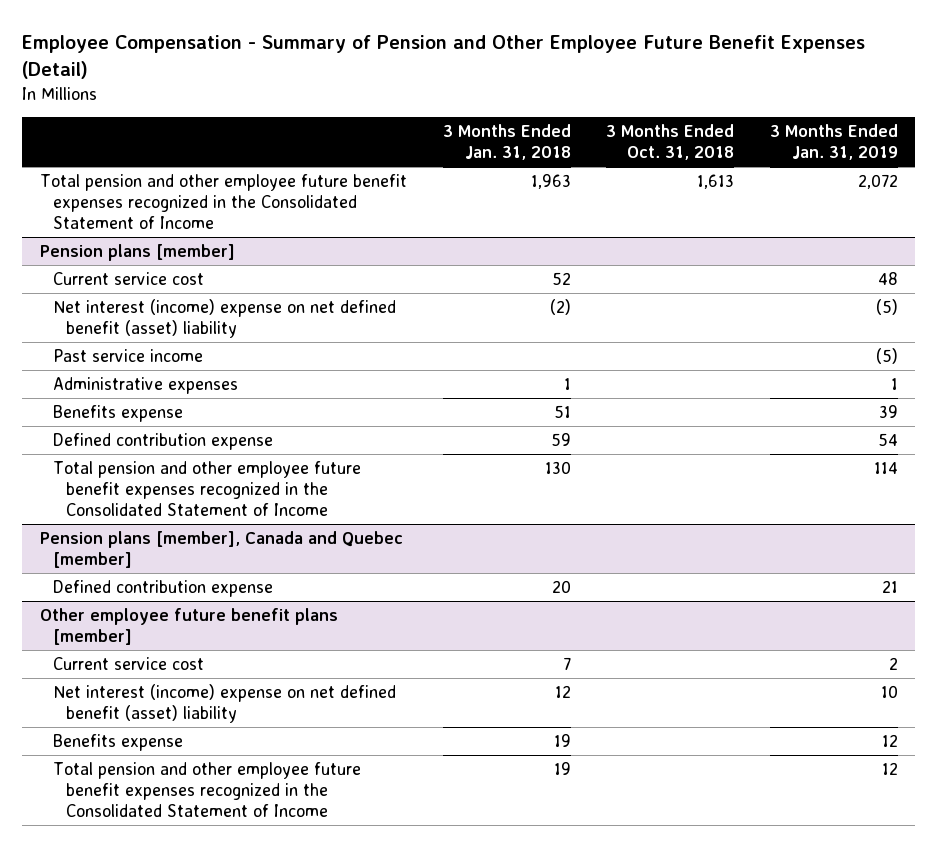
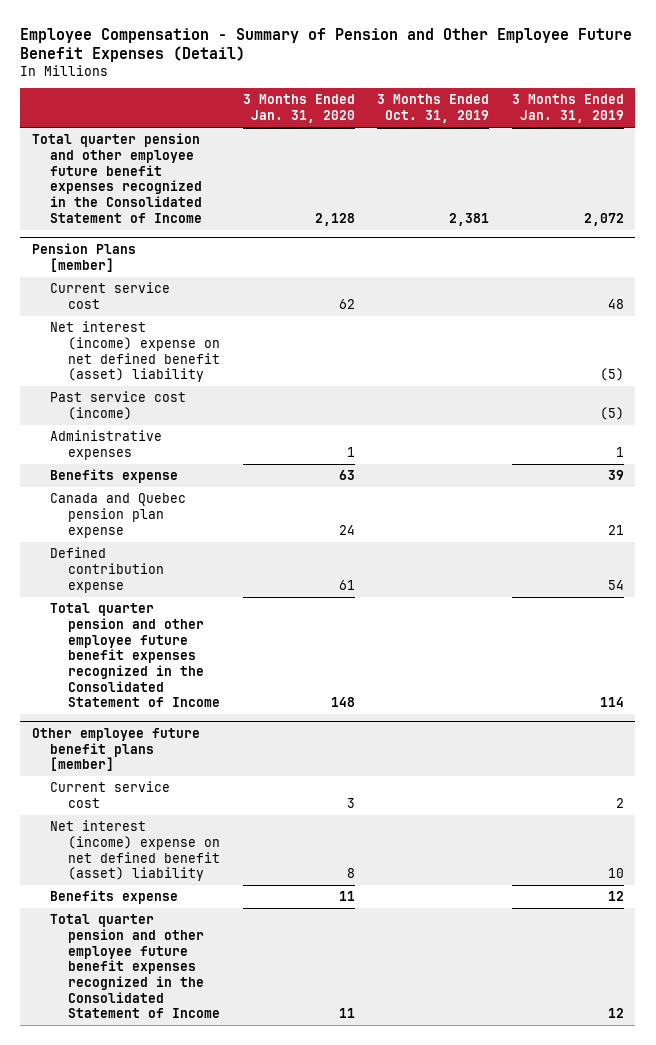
- | 3 Months Ended Jan. 31, 2018 | 3 Months Ended Oct. 31, 2018 | 3 Months Ended Jan. 31, 2019
+ | 3 Months Ended Jan. 31, 2020 | 3 Months Ended Oct. 31, 2019 | 3 Months Ended Jan. 31, 2019
- Total pension and other employee future benefit expenses recognized in the Consolidated Statement of Income | 1,963 | 1,613 | 2,072
- Pension plans [member]
+ Total quarter pension and other employee future benefit expenses recognized in the Consolidated Statement of Income | 2,128 | 2,381 | 2,072
+ Pension Plans [member]
- Past service income | | | (5)
+ Past service cost (income) | | | (5)
+ Canada and Quebec pension plan expense | 24 | | 21
- Total pension and other employee future benefit expenses recognized in the Consolidated Statement of Income | 130 | | 114
- Pension plans [member], Canada and Quebec [member]
- Defined contribution expense | 20 | | 21
+ Total quarter pension and other employee future benefit expenses recognized in the Consolidated Statement of Income | 148 | | 114
@ Other employee future benefit plans [member]
- Total pension and other employee future benefit expenses recognized in the Consolidated Statement of Income | 19 | | 12
+ Total quarter pension and other employee future benefit expenses recognized in the Consolidated Statement of Income | 11 | | 12

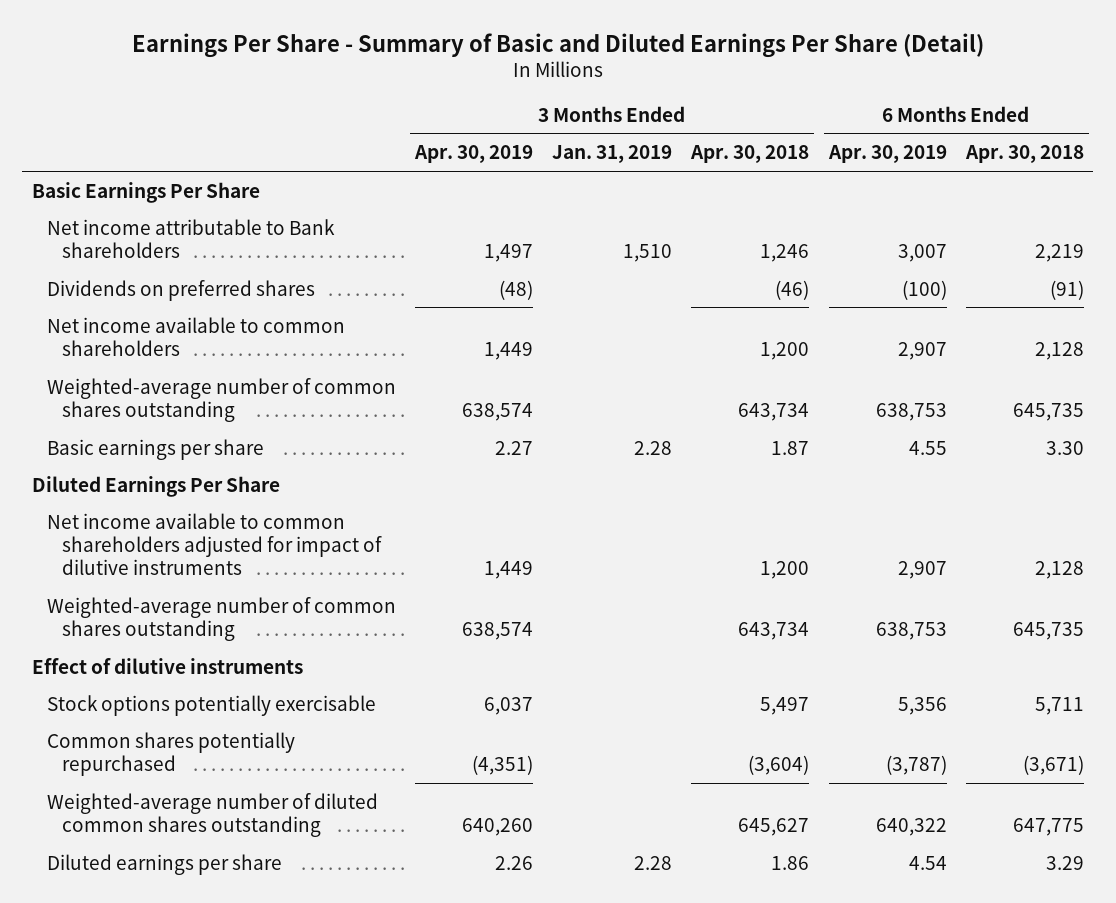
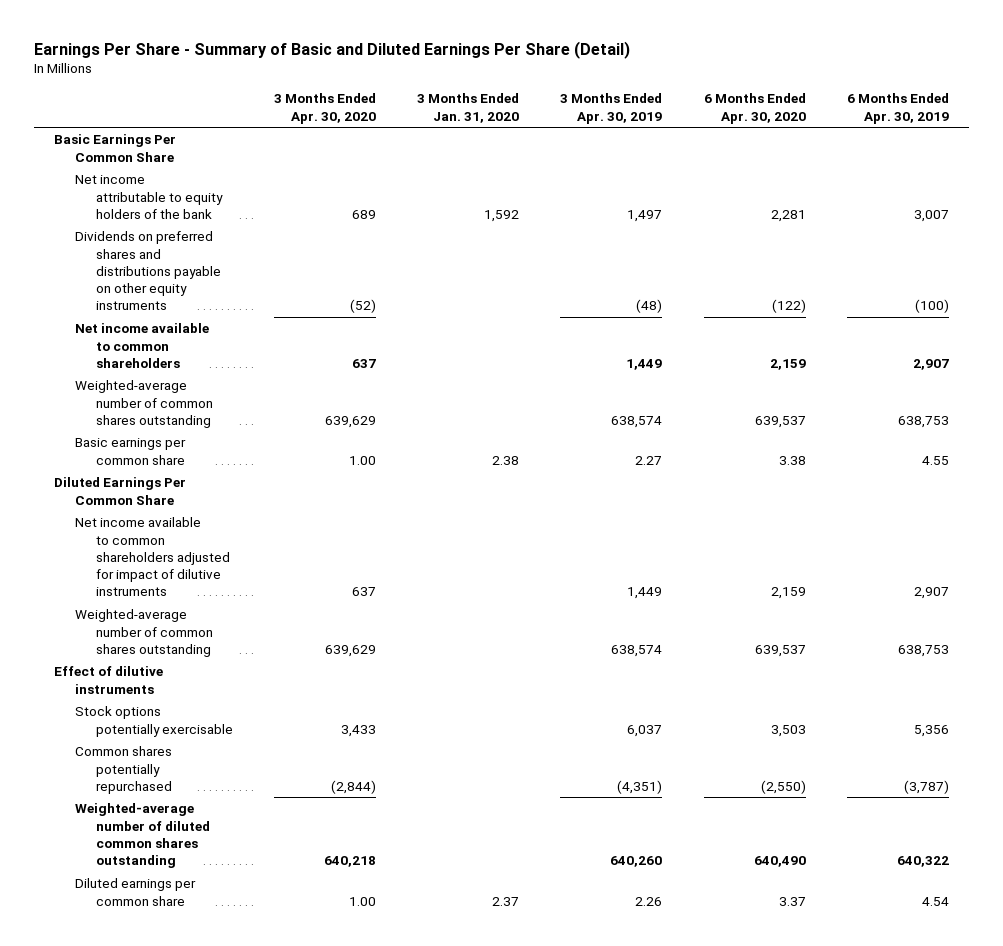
- | 3 Months Ended Apr. 30, 2019 | 3 Months Ended Jan. 31, 2019 | 3 Months Ended Apr. 30, 2018 | 6 Months Ended Apr. 30, 2019 | 6 Months Ended Apr. 30, 2018
+ | 3 Months Ended Apr. 30, 2020 | 3 Months Ended Jan. 31, 2020 | 3 Months Ended Apr. 30, 2019 | 6 Months Ended Apr. 30, 2020 | 6 Months Ended Apr. 30, 2019
- Basic Earnings Per Share
- Net income attributable to Bank shareholders | 1,497 | 1,510 | 1,246 | 3,007 | 2,219
- Dividends on preferred shares | (48) | | (46) | (100) | (91)
+ Basic Earnings Per Common Share
+ Net income attributable to equity holders of the bank | 689 | 1,592 | 1,497 | 2,281 | 3,007
+ Dividends on preferred shares and distributions payable on other equity instruments | (52) | | (48) | (122) | (100)
- Basic earnings per share | 2.27 | 2.28 | 1.87 | 4.55 | 3.30
- Diluted Earnings Per Share
+ Basic earnings per common share | 1.00 | 2.38 | 2.27 | 3.38 | 4.55
+ Diluted Earnings Per Common Share
- Diluted earnings per share | 2.26 | 2.28 | 1.86 | 4.54 | 3.29
+ Diluted earnings per common share | 1.00 | 2.37 | 2.26 | 3.37 | 4.54

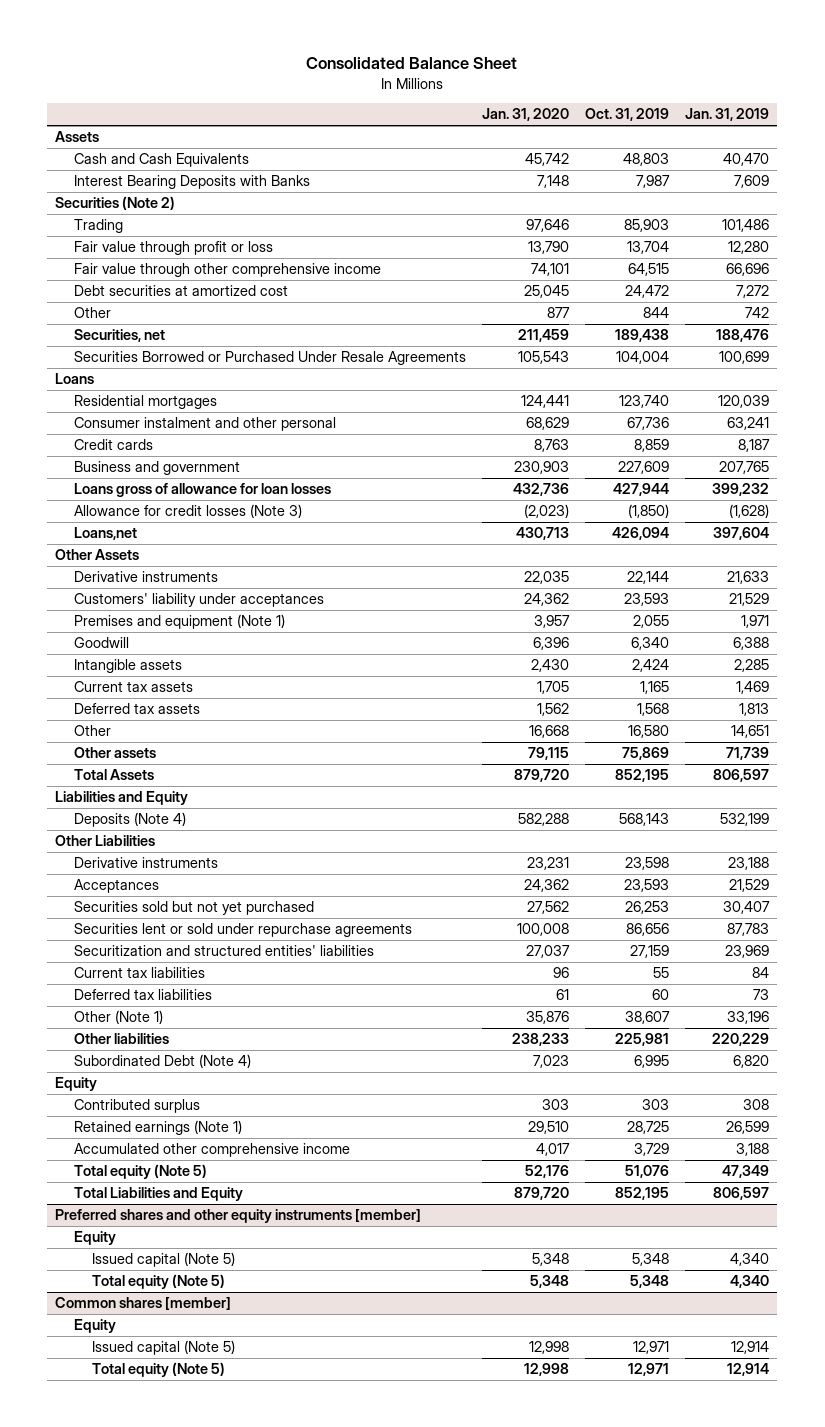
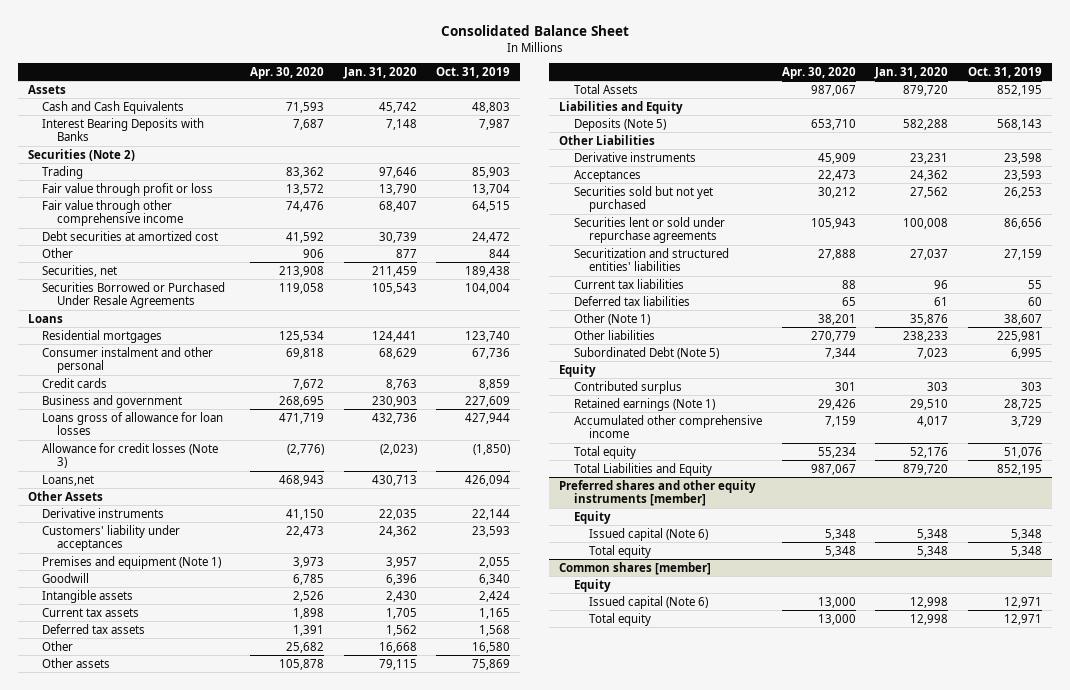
- | Jan. 31, 2020 | Oct. 31, 2019 | Jan. 31, 2019
+ | Apr. 30, 2020 | Jan. 31, 2020 | Oct. 31, 2019
- Fair value through other comprehensive income | 74,101 | 64,515 | 66,696
- Debt securities at amortized cost | 25,045 | 24,472 | 7,272
+ Fair value through other comprehensive income | 74,476 | 68,407 | 64,515
+ Debt securities at amortized cost | 41,592 | 30,739 | 24,472
- Deposits (Note 4) | 582,288 | 568,143 | 532,199
+ Deposits (Note 5) | 653,710 | 582,288 | 568,143
- Subordinated Debt (Note 4) | 7,023 | 6,995 | 6,820
+ Subordinated Debt (Note 5) | 7,344 | 7,023 | 6,995
- Total equity (Note 5) | 52,176 | 51,076 | 47,349
+ Total equity | 55,234 | 52,176 | 51,076
@ Preferred shares and other equity instruments [member]
- Issued capital (Note 5) | 5,348 | 5,348 | 4,340
- Total equity (Note 5) | 5,348 | 5,348 | 4,340
+ Issued capital (Note 6) | 5,348 | 5,348 | 5,348
+ Total equity | 5,348 | 5,348 | 5,348
@ Common shares [member]
- Issued capital (Note 5) | 12,998 | 12,971 | 12,914
- Total equity (Note 5) | 12,998 | 12,971 | 12,914
+ Issued capital (Note 6) | 13,000 | 12,998 | 12,971
+ Total equity | 13,000 | 12,998 | 12,971

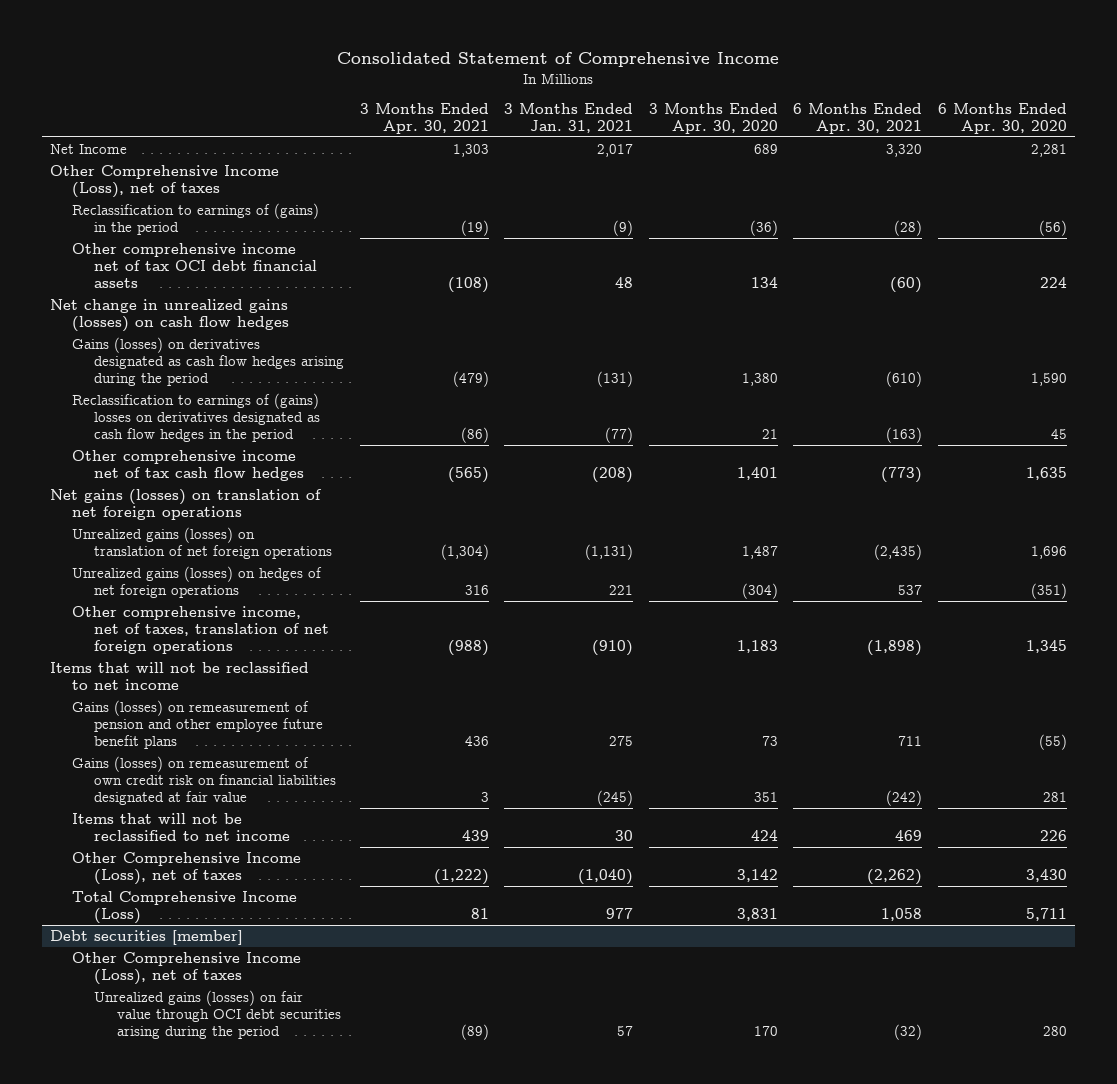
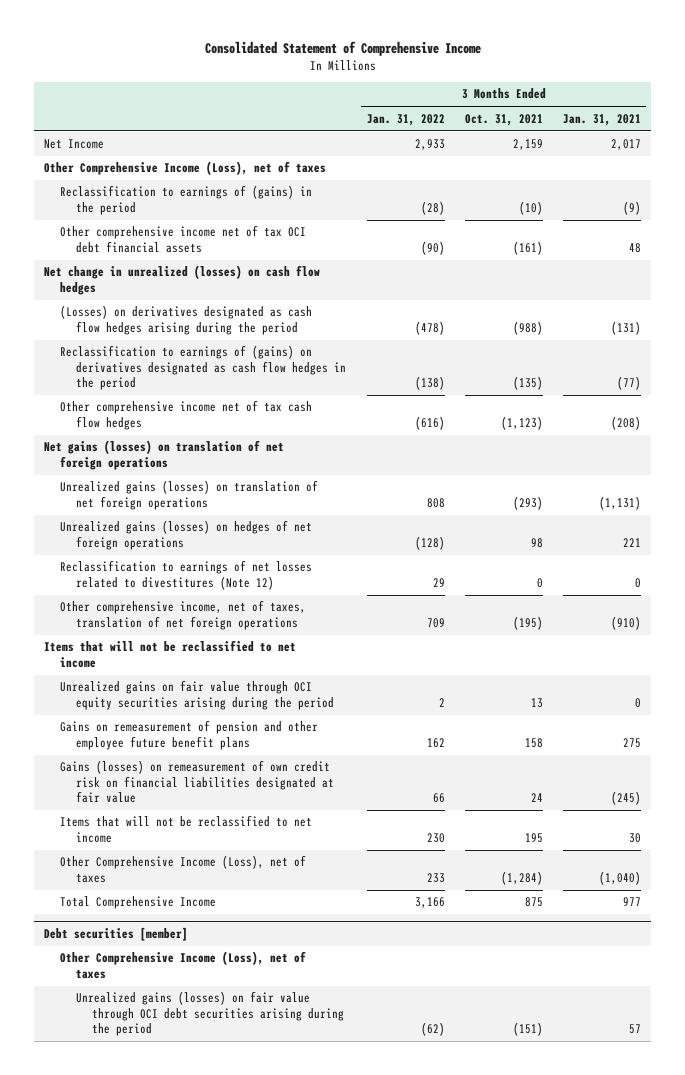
- | 3 Months Ended Apr. 30, 2021 | 3 Months Ended Jan. 31, 2021 | 3 Months Ended Apr. 30, 2020 | 6 Months Ended Apr. 30, 2021 | 6 Months Ended Apr. 30, 2020
+ | 3 Months Ended Jan. 31, 2022 | 3 Months Ended Oct. 31, 2021 | 3 Months Ended Jan. 31, 2021
- Net change in unrealized gains (losses) on cash flow hedges
- Gains (losses) on derivatives designated as cash flow hedges arising during the period | (479) | (131) | 1,380 | (610) | 1,590
- Reclassification to earnings of (gains) losses on derivatives designated as cash flow hedges in the period | (86) | (77) | 21 | (163) | 45
+ Net change in unrealized (losses) on cash flow hedges
+ (Losses) on derivatives designated as cash flow hedges arising during the period | (478) | (988) | (131)
+ Reclassification to earnings of (gains) on derivatives designated as cash flow hedges in the period | (138) | (135) | (77)
+ Reclassification to earnings of net losses related to divestitures (Note 12) | 29 | 0 | 0
- Gains (losses) on remeasurement of pension and other employee future benefit plans | 436 | 275 | 73 | 711 | (55)
+ Unrealized gains on fair value through OCI equity securities arising during the period | 2 | 13 | 0
+ Gains on remeasurement of pension and other employee future benefit plans | 162 | 158 | 275
- Total Comprehensive Income (Loss) | 81 | 977 | 3,831 | 1,058 | 5,711
+ Total Comprehensive Income | 3,166 | 875 | 977

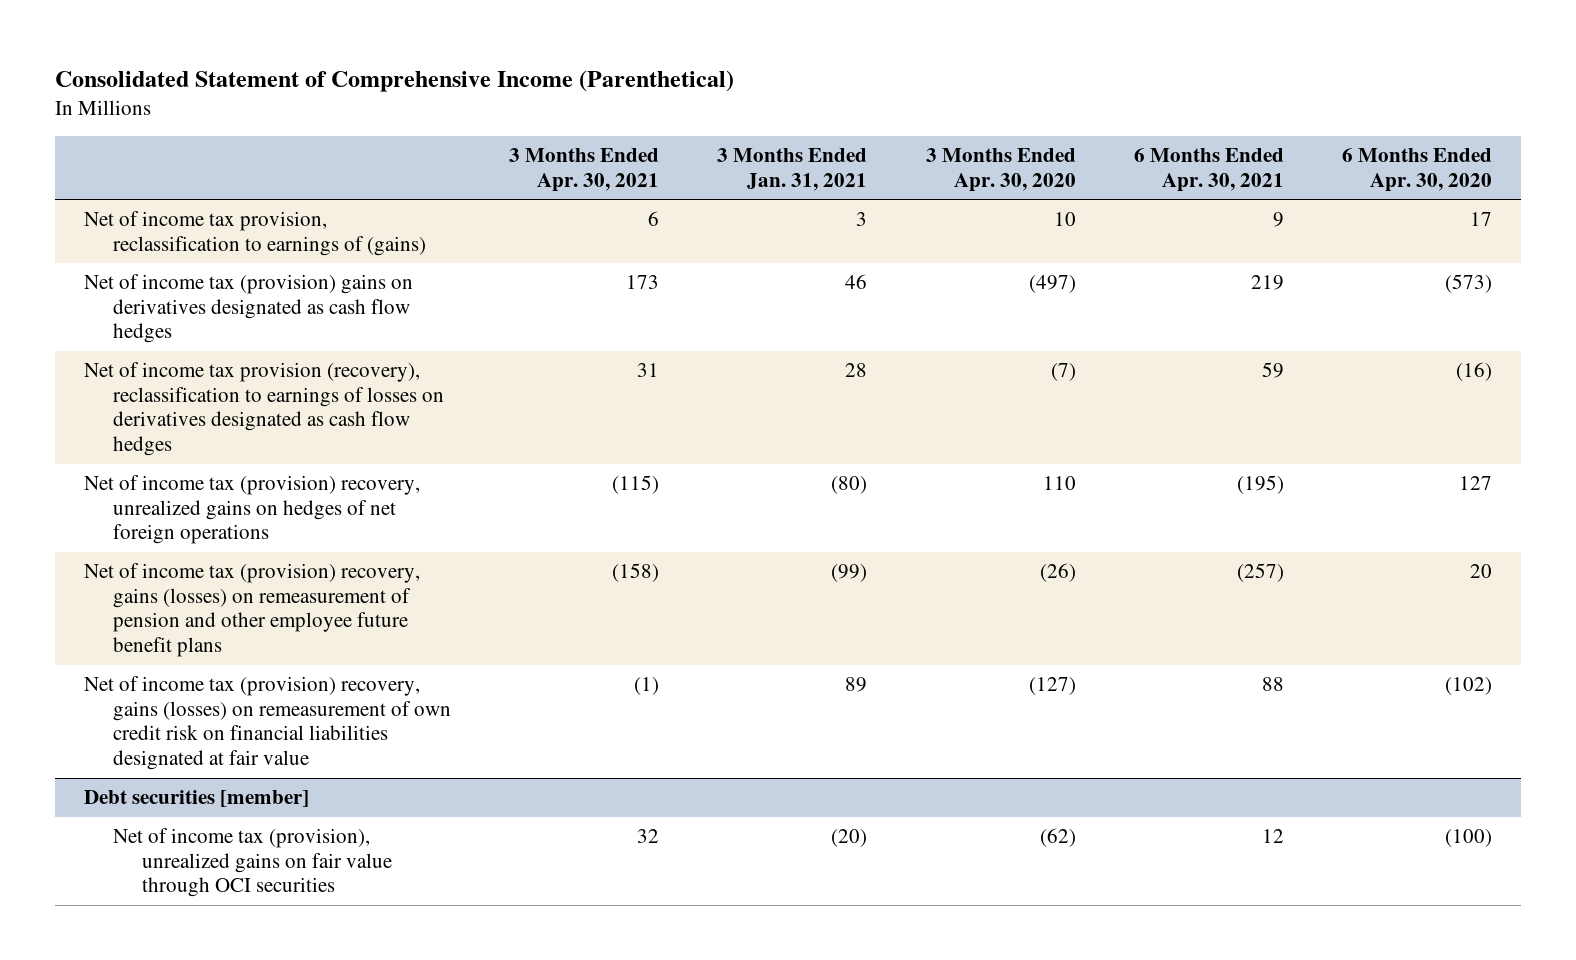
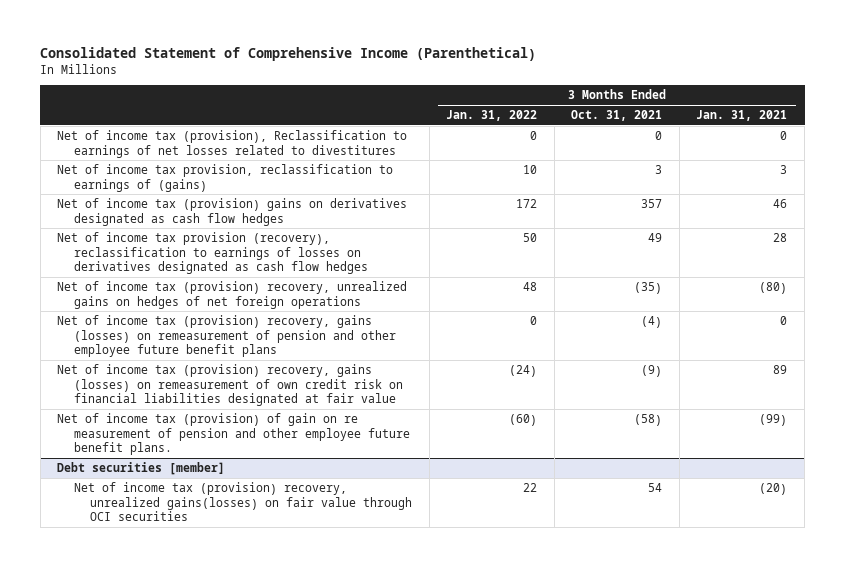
- | 3 Months Ended Apr. 30, 2021 | 3 Months Ended Jan. 31, 2021 | 3 Months Ended Apr. 30, 2020 | 6 Months Ended Apr. 30, 2021 | 6 Months Ended Apr. 30, 2020
+ | 3 Months Ended Jan. 31, 2022 | 3 Months Ended Oct. 31, 2021 | 3 Months Ended Jan. 31, 2021
+ Net of income tax (provision), Reclassification to earnings of net losses related to divestitures | 0 | 0 | 0
- Net of income tax (provision) recovery, gains (losses) on remeasurement of pension and other employee future benefit plans | (158) | (99) | (26) | (257) | 20
+ Net of income tax (provision) recovery, gains (losses) on remeasurement of pension and other employee future benefit plans | 0 | (4) | 0
+ Net of income tax (provision) of gain on re measurement of pension and other employee future benefit plans. | (60) | (58) | (99)
@ Debt securities [member]
- Net of income tax (provision), unrealized gains on fair value through OCI securities | 32 | (20) | (62) | 12 | (100)
+ Net of income tax (provision) recovery, unrealized gains(losses) on fair value through OCI securities | 22 | 54 | (20)

